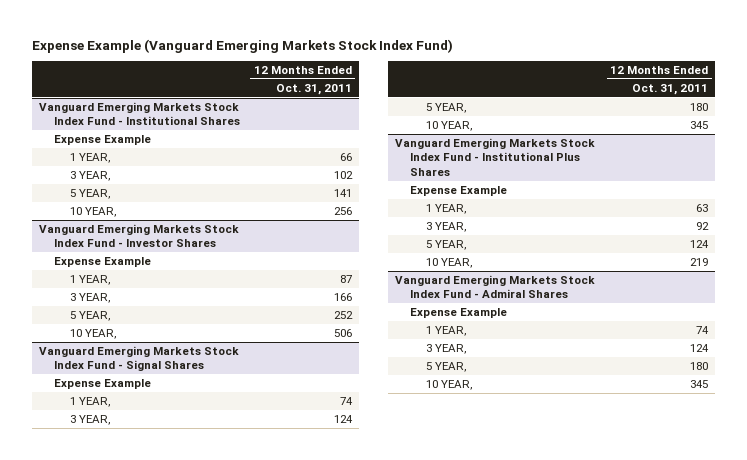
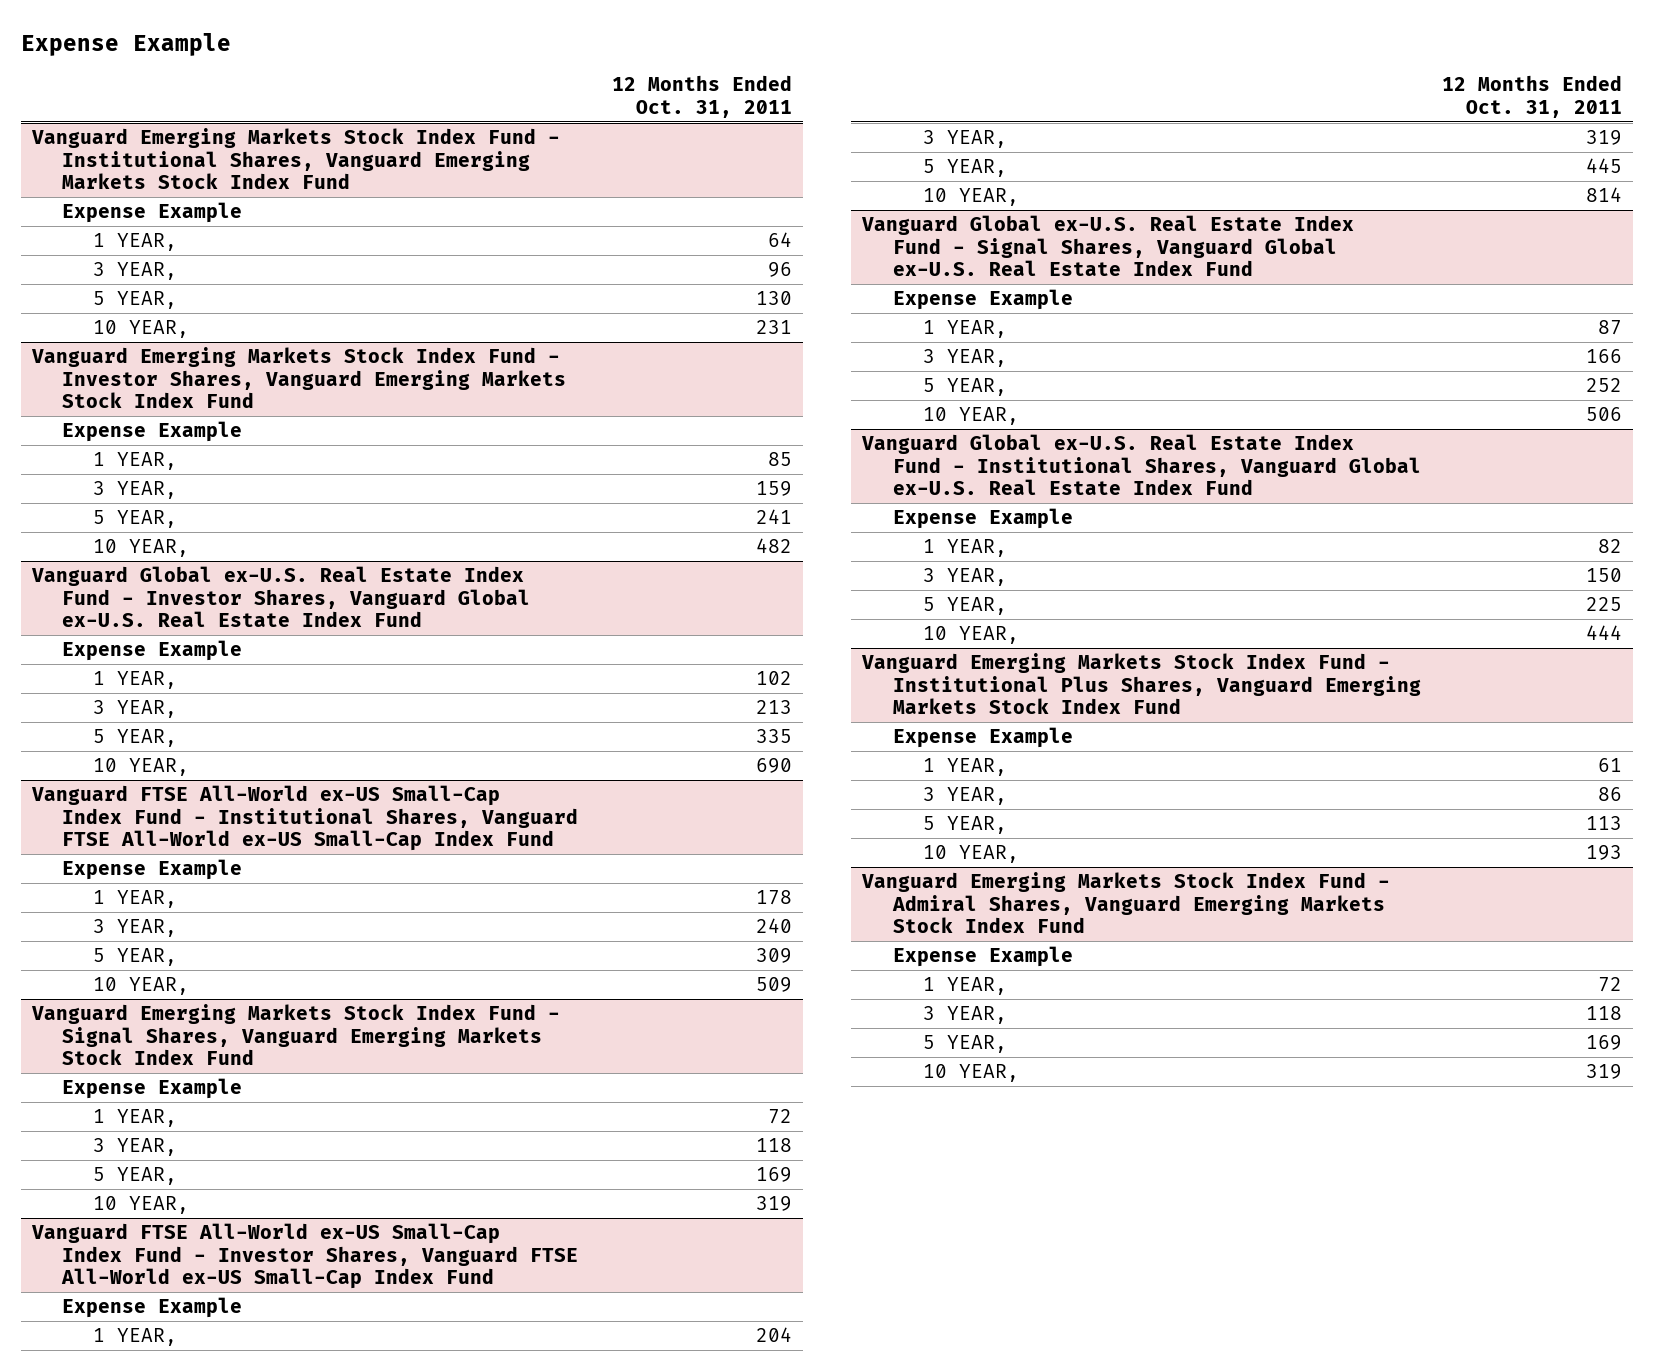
- Expense Example (Vanguard Emerging Markets Stock Index Fund)
+ Expense Example
- Vanguard Emerging Markets Stock Index Fund - Institutional Shares
+ Vanguard Emerging Markets Stock Index Fund - Institutional Shares, Vanguard Emerging Markets Stock Index Fund
- 1 YEAR, | 66
- 3 YEAR, | 102
- 5 YEAR, | 141
- 10 YEAR, | 256
- Vanguard Emerging Markets Stock Index Fund - Investor Shares
+ 1 YEAR, | 64
+ 3 YEAR, | 96
+ 5 YEAR, | 130
+ 10 YEAR, | 231
+ Vanguard Emerging Markets Stock Index Fund - Investor Shares, Vanguard Emerging Markets Stock Index Fund
+ 1 YEAR, | 85
+ 3 YEAR, | 159
+ 5 YEAR, | 241
+ 10 YEAR, | 482
+ Vanguard Global ex-U.S. Real Estate Index Fund - Investor Shares, Vanguard Global ex-U.S. Real Estate Index Fund
+ Expense Example
+ 1 YEAR, | 102
+ 3 YEAR, | 213
+ 5 YEAR, | 335
+ 10 YEAR, | 690
+ Vanguard FTSE All-World ex-US Small-Cap Index Fund - Institutional Shares, Vanguard FTSE All-World ex-US Small-Cap Index Fund
+ Expense Example
+ 1 YEAR, | 178
+ 3 YEAR, | 240
+ 5 YEAR, | 309
+ 10 YEAR, | 509
+ Vanguard Emerging Markets Stock Index Fund - Signal Shares, Vanguard Emerging Markets Stock Index Fund
+ Expense Example
+ 1 YEAR, | 72
+ 3 YEAR, | 118
+ 5 YEAR, | 169
+ 10 YEAR, | 319
+ Vanguard FTSE All-World ex-US Small-Cap Index Fund - Investor Shares, Vanguard FTSE All-World ex-US Small-Cap Index Fund
+ Expense Example
+ 1 YEAR, | 204
+ 3 YEAR, | 319
+ 5 YEAR, | 445
+ 10 YEAR, | 814
+ Vanguard Global ex-U.S. Real Estate Index Fund - Signal Shares, Vanguard Global ex-U.S. Real Estate Index Fund
+ Expense Example
- Vanguard Emerging Markets Stock Index Fund - Signal Shares
+ Vanguard Global ex-U.S. Real Estate Index Fund - Institutional Shares, Vanguard Global ex-U.S. Real Estate Index Fund
- 1 YEAR, | 74
- 3 YEAR, | 124
- 5 YEAR, | 180
- 10 YEAR, | 345
- Vanguard Emerging Markets Stock Index Fund - Institutional Plus Shares
+ 1 YEAR, | 82
+ 3 YEAR, | 150
+ 5 YEAR, | 225
+ 10 YEAR, | 444
+ Vanguard Emerging Markets Stock Index Fund - Institutional Plus Shares, Vanguard Emerging Markets Stock Index Fund
- 1 YEAR, | 63
- 3 YEAR, | 92
- 5 YEAR, | 124
- 10 YEAR, | 219
- Vanguard Emerging Markets Stock Index Fund - Admiral Shares
+ 1 YEAR, | 61
+ 3 YEAR, | 86
+ 5 YEAR, | 113
+ 10 YEAR, | 193
+ Vanguard Emerging Markets Stock Index Fund - Admiral Shares, Vanguard Emerging Markets Stock Index Fund
- 1 YEAR, | 74
- 3 YEAR, | 124
- 5 YEAR, | 180
- 10 YEAR, | 345
+ 1 YEAR, | 72
+ 3 YEAR, | 118
+ 5 YEAR, | 169
+ 10 YEAR, | 319

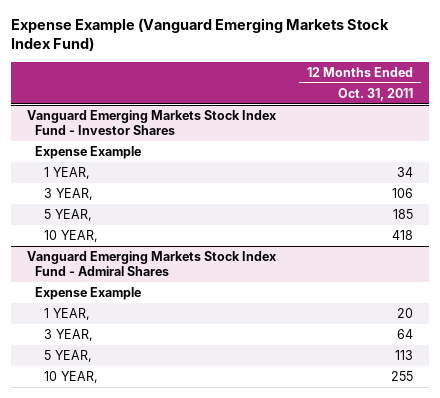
- Expense Example
+ Expense Example (Vanguard Emerging Markets Stock Index Fund)
- Vanguard Emerging Markets Stock Index Fund - Institutional Shares, Vanguard Emerging Markets Stock Index Fund
- Expense Example
- 1 YEAR, | 64
- 3 YEAR, | 96
- 5 YEAR, | 130
- 10 YEAR, | 231
- Vanguard Emerging Markets Stock Index Fund - Investor Shares, Vanguard Emerging Markets Stock Index Fund
- Expense Example
- 1 YEAR, | 85
- 3 YEAR, | 159
- 5 YEAR, | 241
- 10 YEAR, | 482
- Vanguard Global ex-U.S. Real Estate Index Fund - Investor Shares, Vanguard Global ex-U.S. Real Estate Index Fund
- Expense Example
- 1 YEAR, | 102
- 3 YEAR, | 213
- 5 YEAR, | 335
- 10 YEAR, | 690
- Vanguard FTSE All-World ex-US Small-Cap Index Fund - Institutional Shares, Vanguard FTSE All-World ex-US Small-Cap Index Fund
- Expense Example
- 1 YEAR, | 178
- 3 YEAR, | 240
- 5 YEAR, | 309
- 10 YEAR, | 509
- Vanguard Emerging Markets Stock Index Fund - Signal Shares, Vanguard Emerging Markets Stock Index Fund
- Expense Example
- 1 YEAR, | 72
- 3 YEAR, | 118
- 5 YEAR, | 169
- 10 YEAR, | 319
- Vanguard FTSE All-World ex-US Small-Cap Index Fund - Investor Shares, Vanguard FTSE All-World ex-US Small-Cap Index Fund
- Expense Example
- 1 YEAR, | 204
- 3 YEAR, | 319
- 5 YEAR, | 445
- 10 YEAR, | 814
- Vanguard Global ex-U.S. Real Estate Index Fund - Signal Shares, Vanguard Global ex-U.S. Real Estate Index Fund
- Expense Example
- 1 YEAR, | 87
- 3 YEAR, | 166
- 5 YEAR, | 252
- 10 YEAR, | 506
- Vanguard Global ex-U.S. Real Estate Index Fund - Institutional Shares, Vanguard Global ex-U.S. Real Estate Index Fund
+ Vanguard Emerging Markets Stock Index Fund - Investor Shares
- 1 YEAR, | 82
- 3 YEAR, | 150
- 5 YEAR, | 225
- 10 YEAR, | 444
- Vanguard Emerging Markets Stock Index Fund - Institutional Plus Shares, Vanguard Emerging Markets Stock Index Fund
+ 1 YEAR, | 34
+ 3 YEAR, | 106
+ 5 YEAR, | 185
+ 10 YEAR, | 418
+ Vanguard Emerging Markets Stock Index Fund - Admiral Shares
- 1 YEAR, | 61
- 3 YEAR, | 86
+ 1 YEAR, | 20
+ 3 YEAR, | 64
- 10 YEAR, | 193
- Vanguard Emerging Markets Stock Index Fund - Admiral Shares, Vanguard Emerging Markets Stock Index Fund
- Expense Example
- 1 YEAR, | 72
- 3 YEAR, | 118
- 5 YEAR, | 169
- 10 YEAR, | 319
+ 10 YEAR, | 255

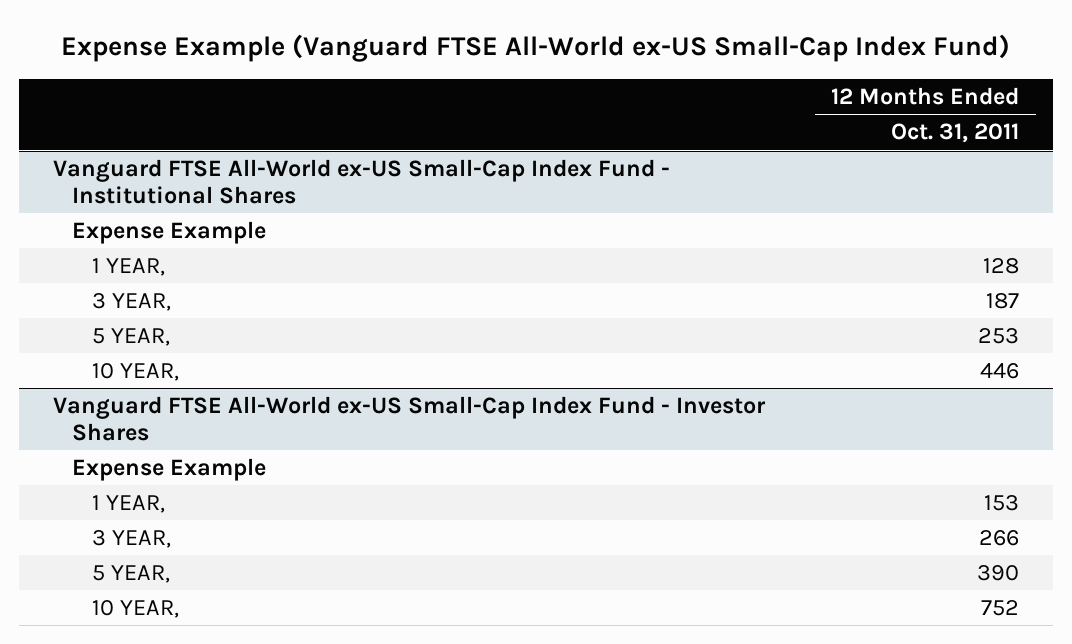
- Expense Example (Vanguard Emerging Markets Stock Index Fund)
+ Expense Example (Vanguard FTSE All-World ex-US Small-Cap Index Fund)
- Vanguard Emerging Markets Stock Index Fund - Investor Shares
+ Vanguard FTSE All-World ex-US Small-Cap Index Fund - Institutional Shares
- 1 YEAR, | 34
- 3 YEAR, | 106
- 5 YEAR, | 185
- 10 YEAR, | 418
- Vanguard Emerging Markets Stock Index Fund - Admiral Shares
+ 1 YEAR, | 128
+ 3 YEAR, | 187
+ 5 YEAR, | 253
+ 10 YEAR, | 446
+ Vanguard FTSE All-World ex-US Small-Cap Index Fund - Investor Shares
- 1 YEAR, | 20
- 3 YEAR, | 64
- 5 YEAR, | 113
- 10 YEAR, | 255
+ 1 YEAR, | 153
+ 3 YEAR, | 266
+ 5 YEAR, | 390
+ 10 YEAR, | 752

